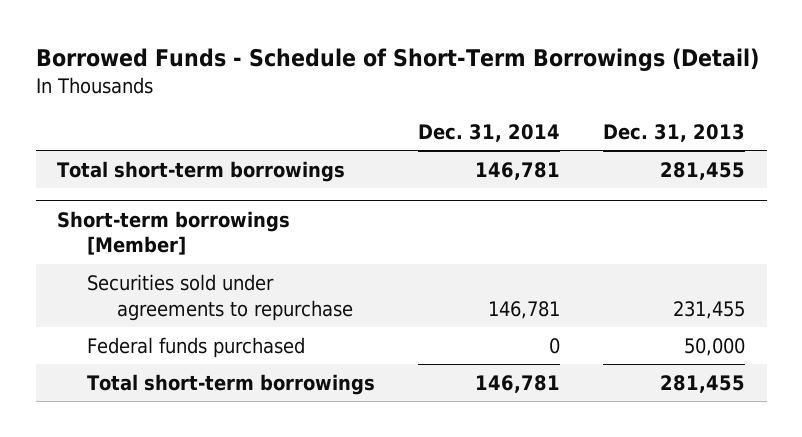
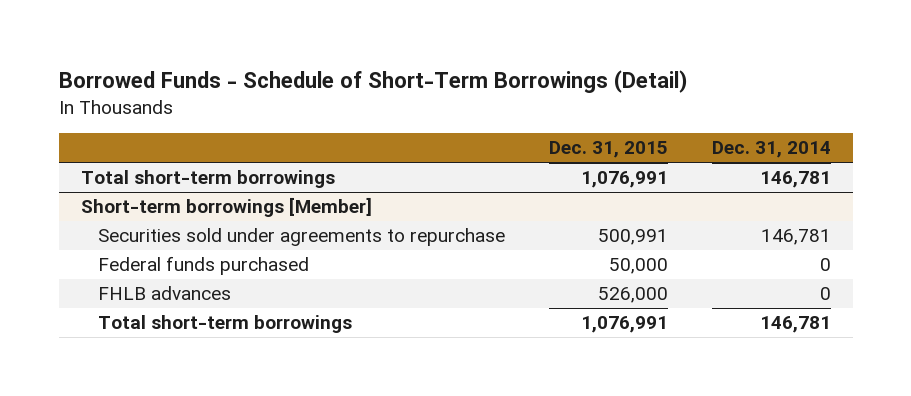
- | Dec. 31, 2014 | Dec. 31, 2013
+ | Dec. 31, 2015 | Dec. 31, 2014
@ Short-term borrowings [Member]
+ FHLB advances | 526,000 | 0

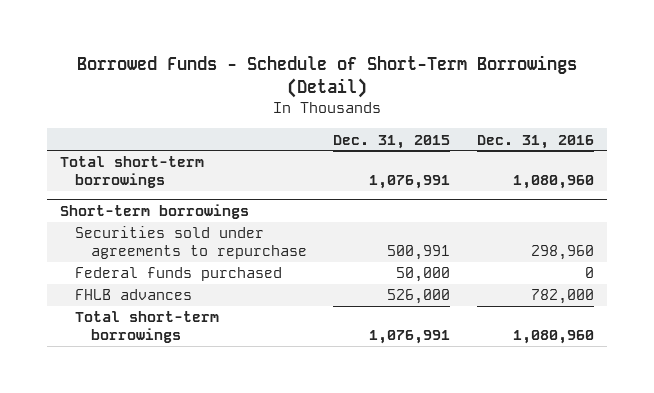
- | Dec. 31, 2015 | Dec. 31, 2014
+ | Dec. 31, 2015 | Dec. 31, 2016
- Short-term borrowings [Member]
+ Short-term borrowings

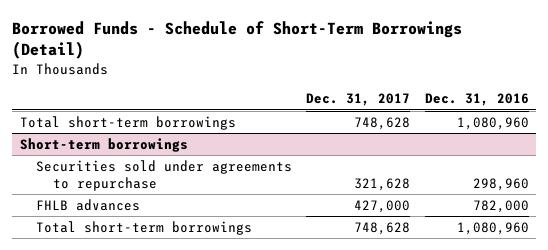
- | Dec. 31, 2015 | Dec. 31, 2016
+ | Dec. 31, 2017 | Dec. 31, 2016
@ Short-term borrowings
- Federal funds purchased | 50,000 | 0

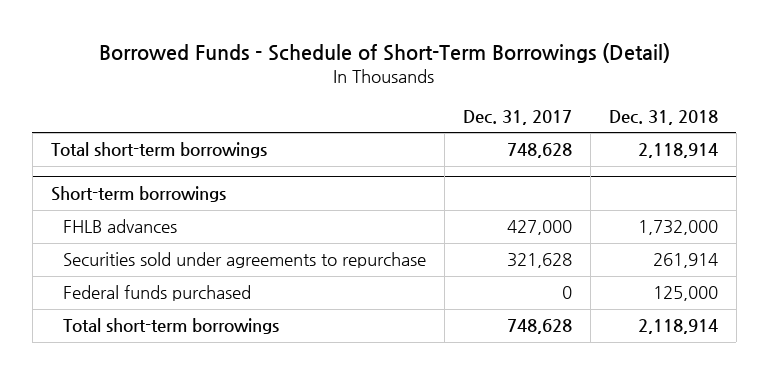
- | Dec. 31, 2017 | Dec. 31, 2016
+ | Dec. 31, 2017 | Dec. 31, 2018
@ Short-term borrowings
moved down: Securities sold under agreements to repurchase | 321,628 | 261,914
+ Federal funds purchased | 0 | 125,000

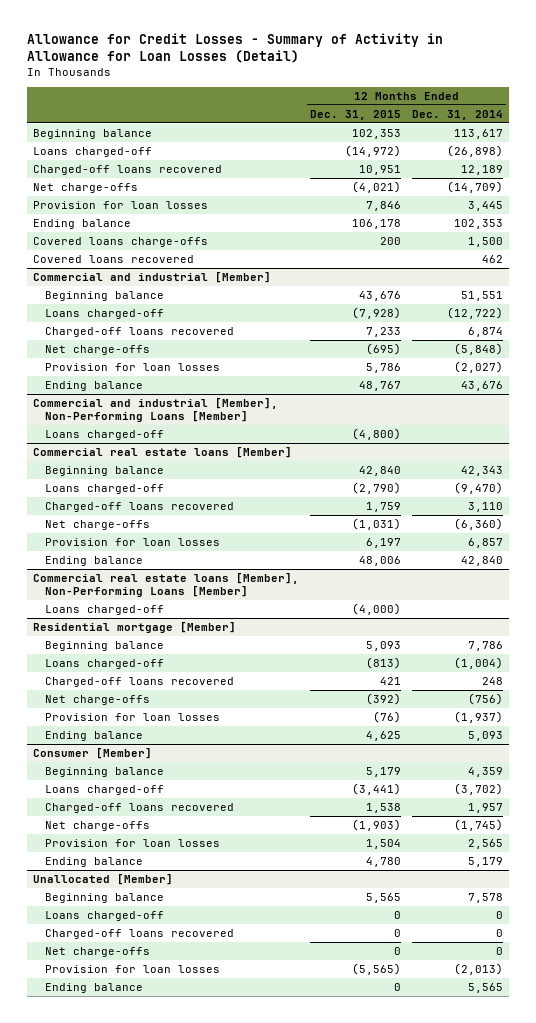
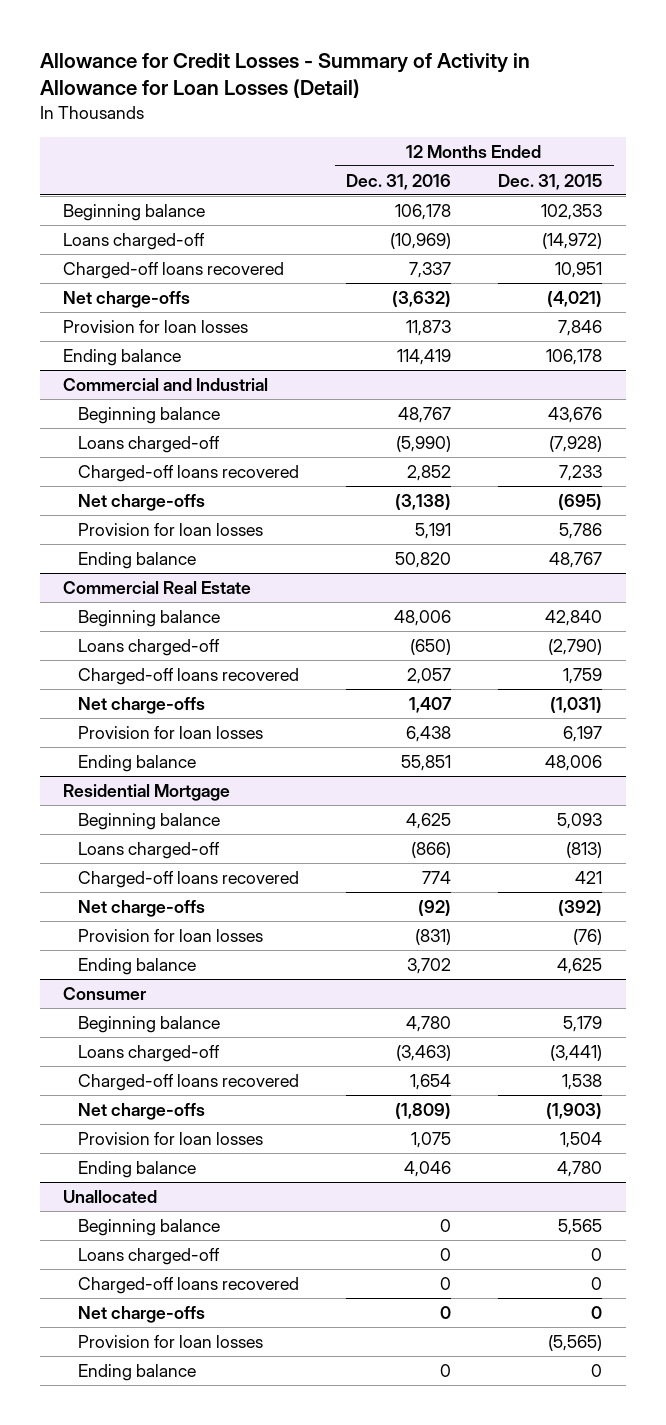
- | 12 Months Ended Dec. 31, 2015 | 12 Months Ended Dec. 31, 2014
+ | 12 Months Ended Dec. 31, 2016 | 12 Months Ended Dec. 31, 2015
- Covered loans charge-offs | 200 | 1,500
- Covered loans recovered | | 462
- Commercial and industrial [Member]
+ Commercial and Industrial
- Commercial and industrial [Member], Non-Performing Loans [Member]
- Loans charged-off | (4,800) |
- Commercial real estate loans [Member]
+ Commercial Real Estate
- Commercial real estate loans [Member], Non-Performing Loans [Member]
- Loans charged-off | (4,000) |
- Residential mortgage [Member]
+ Residential Mortgage
- Consumer [Member]
+ Consumer
- Unallocated [Member]
+ Unallocated

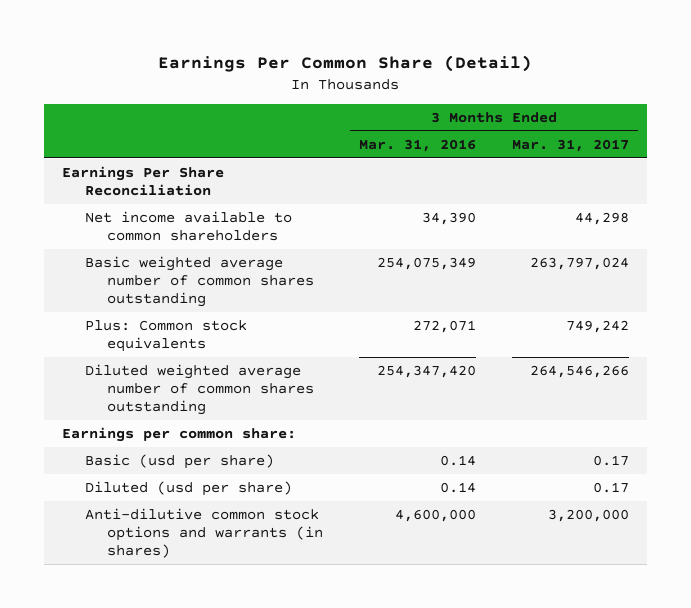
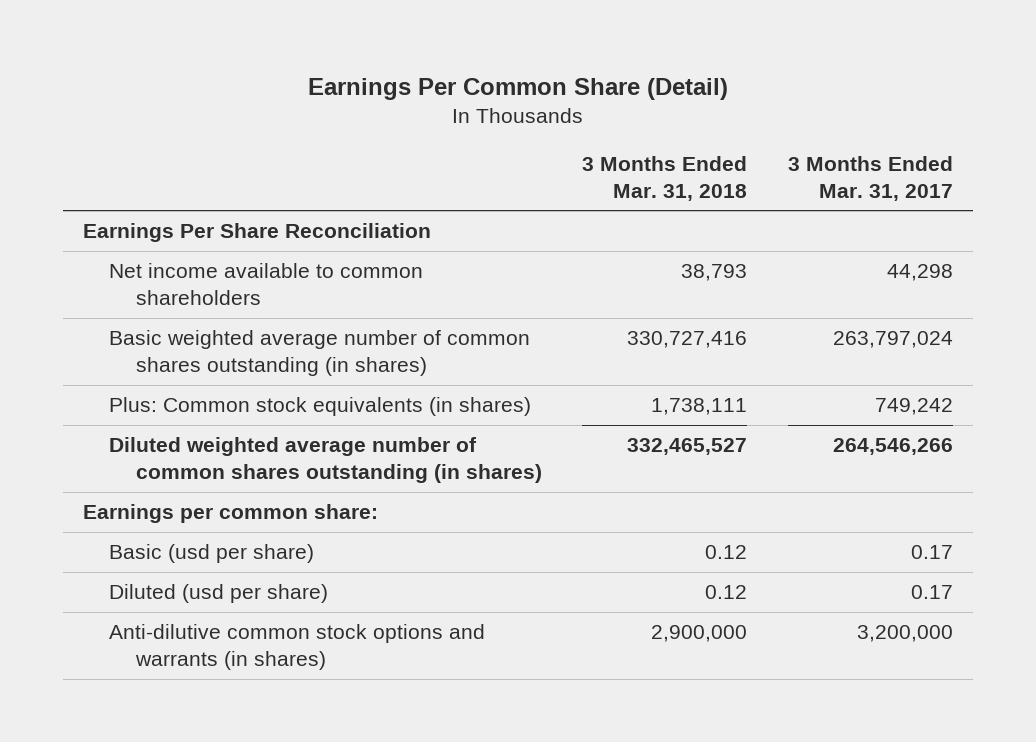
- | 3 Months Ended Mar. 31, 2016 | 3 Months Ended Mar. 31, 2017
+ | 3 Months Ended Mar. 31, 2018 | 3 Months Ended Mar. 31, 2017
- Basic weighted average number of common shares outstanding | 254,075,349 | 263,797,024
- Plus: Common stock equivalents | 272,071 | 749,242
- Diluted weighted average number of common shares outstanding | 254,347,420 | 264,546,266
+ Basic weighted average number of common shares outstanding (in shares) | 330,727,416 | 263,797,024
+ Plus: Common stock equivalents (in shares) | 1,738,111 | 749,242
+ Diluted weighted average number of common shares outstanding (in shares) | 332,465,527 | 264,546,266

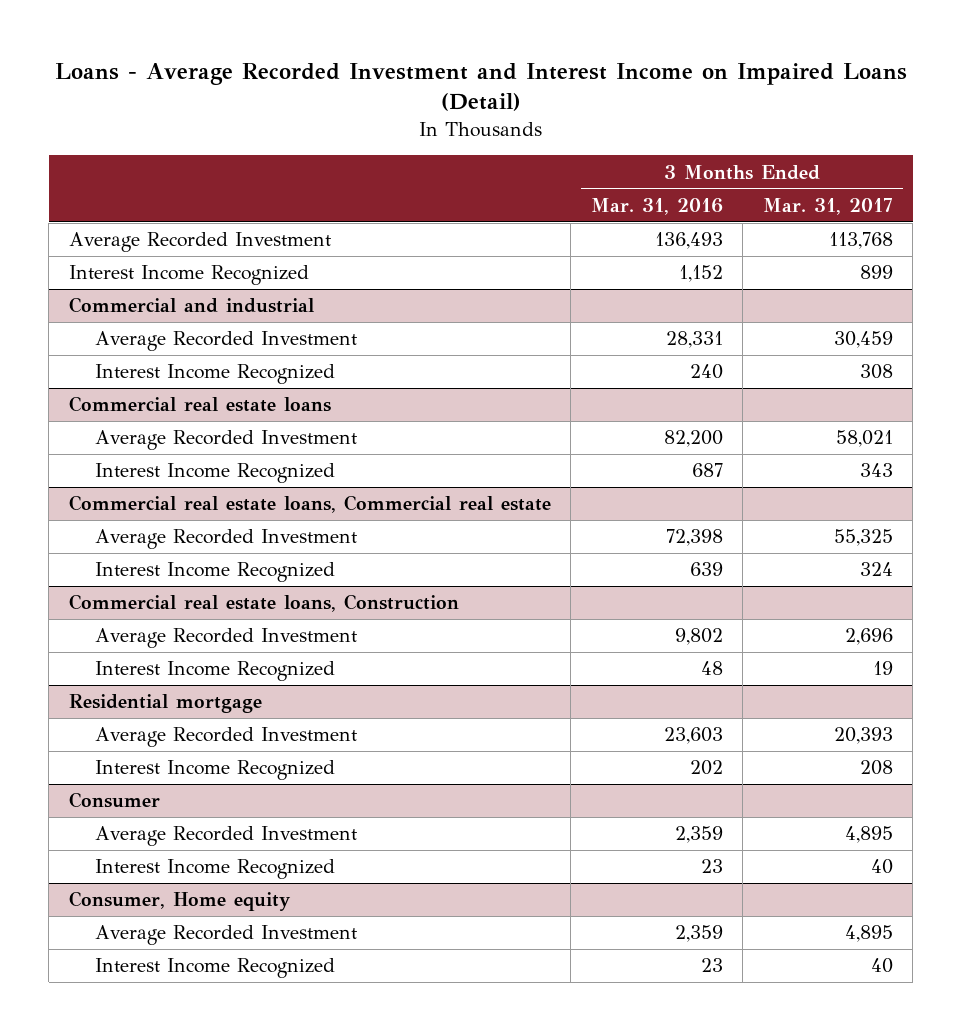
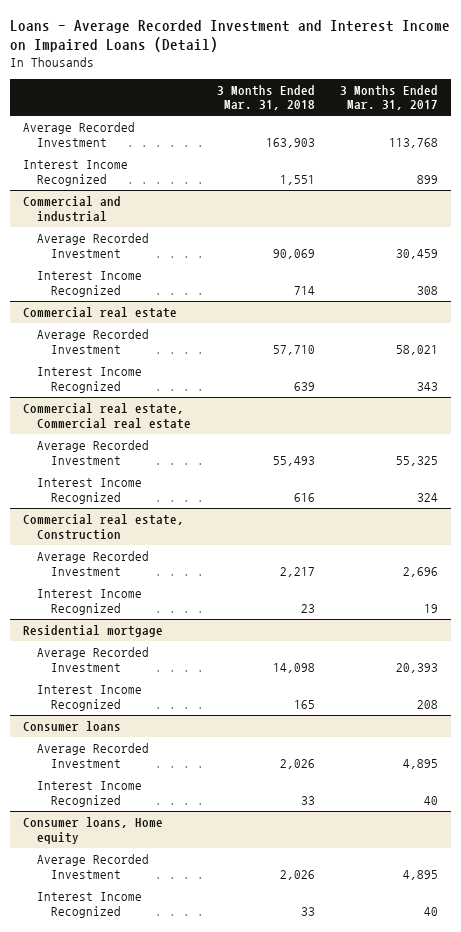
- | 3 Months Ended Mar. 31, 2016 | 3 Months Ended Mar. 31, 2017
+ | 3 Months Ended Mar. 31, 2018 | 3 Months Ended Mar. 31, 2017
- Commercial real estate loans
+ Commercial real estate
- Commercial real estate loans, Commercial real estate
+ Commercial real estate, Commercial real estate
- Commercial real estate loans, Construction
+ Commercial real estate, Construction
- Consumer
+ Consumer loans
- Consumer, Home equity
+ Consumer loans, Home equity

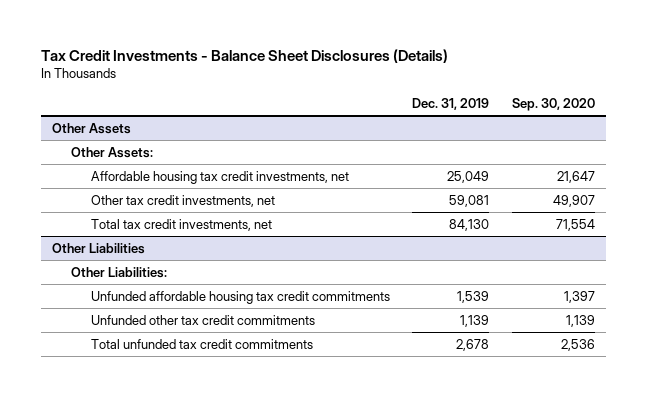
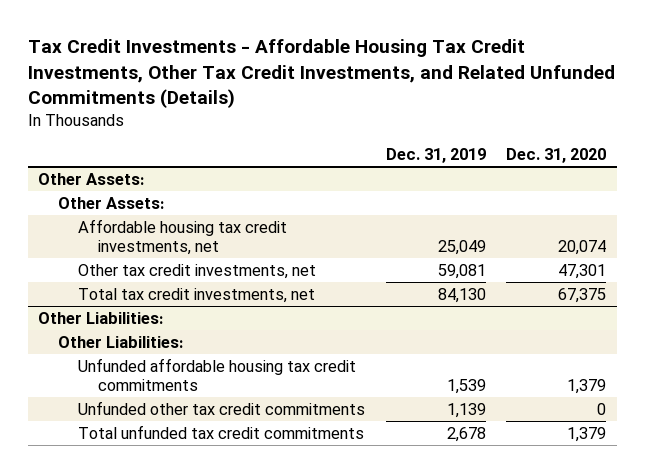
- Tax Credit Investments - Balance Sheet Disclosures (Details)
+ Tax Credit Investments - Affordable Housing Tax Credit Investments, Other Tax Credit Investments, and Related Unfunded Commitments (Details)
- | Dec. 31, 2019 | Sep. 30, 2020
+ | Dec. 31, 2019 | Dec. 31, 2020
- Other Assets
+ Other Assets:
- Other Liabilities
+ Other Liabilities:

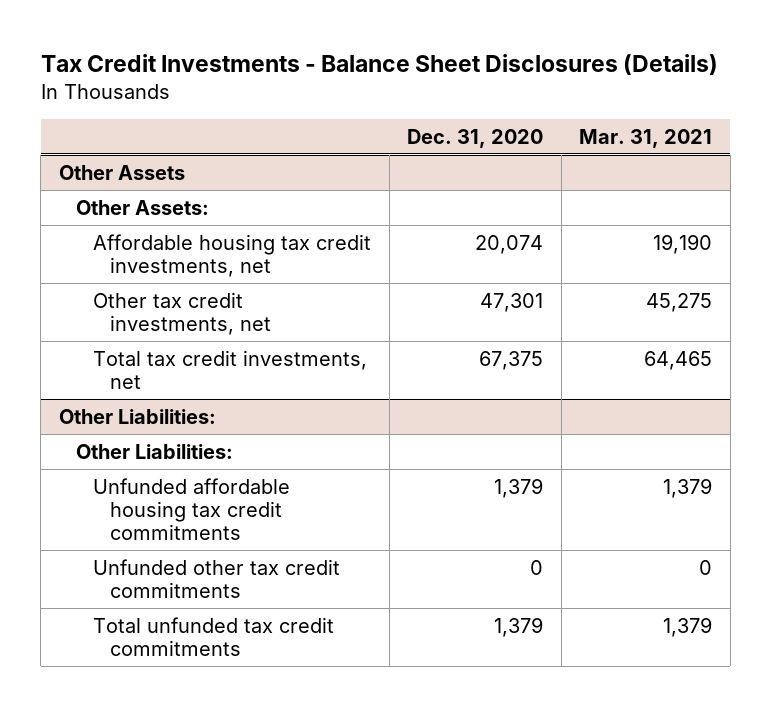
- Tax Credit Investments - Affordable Housing Tax Credit Investments, Other Tax Credit Investments, and Related Unfunded Commitments (Details)
+ Tax Credit Investments - Balance Sheet Disclosures (Details)
- | Dec. 31, 2019 | Dec. 31, 2020
+ | Dec. 31, 2020 | Mar. 31, 2021
- Other Assets:
+ Other Assets

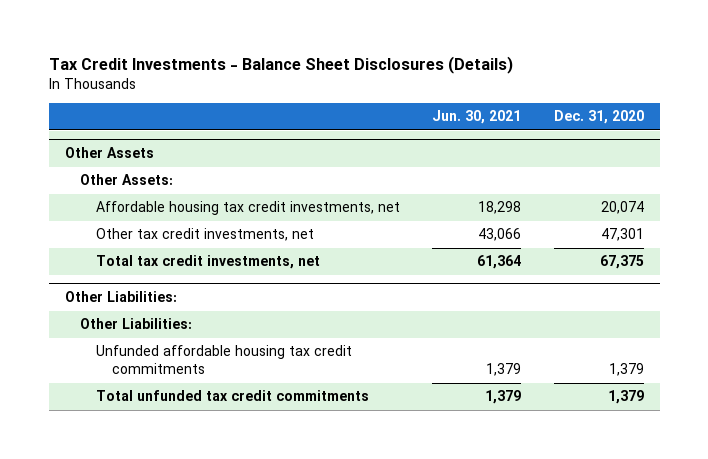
- | Dec. 31, 2020 | Mar. 31, 2021
+ | Jun. 30, 2021 | Dec. 31, 2020
@ Other Liabilities:
- Unfunded other tax credit commitments | 0 | 0

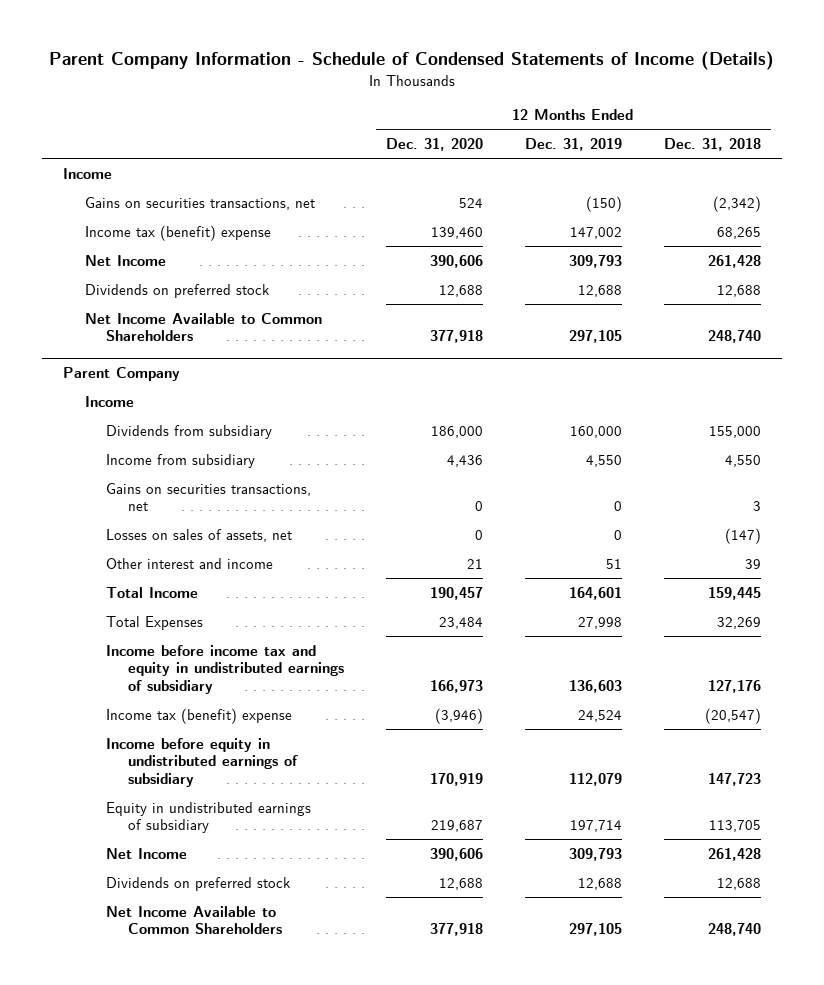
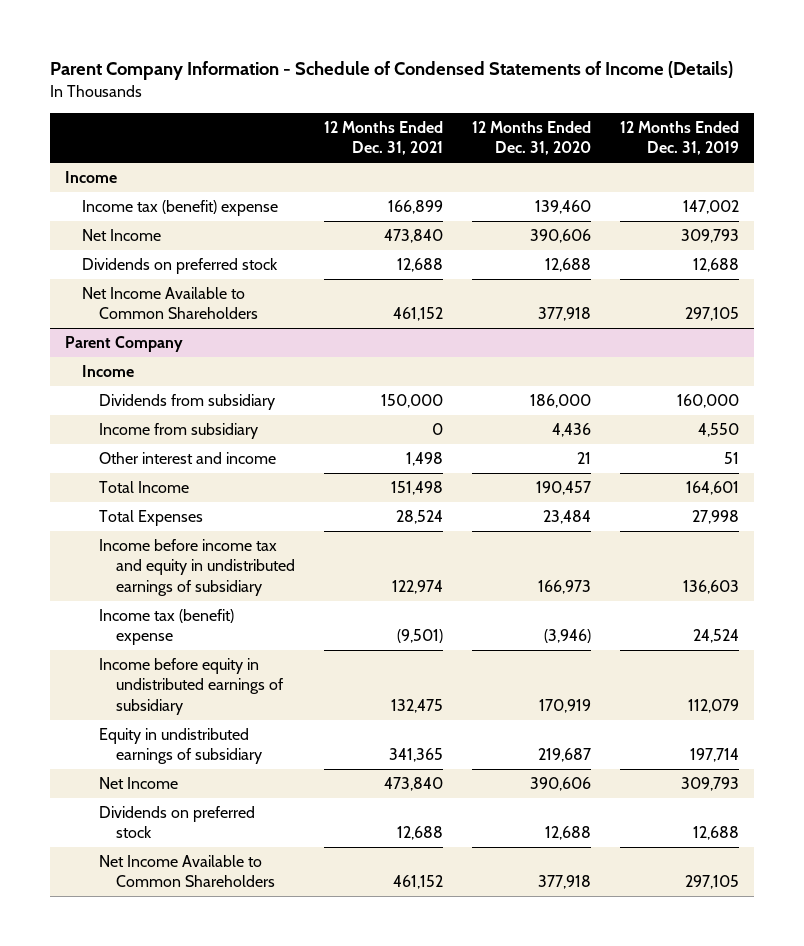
- | 12 Months Ended Dec. 31, 2020 | 12 Months Ended Dec. 31, 2019 | 12 Months Ended Dec. 31, 2018
+ | 12 Months Ended Dec. 31, 2021 | 12 Months Ended Dec. 31, 2020 | 12 Months Ended Dec. 31, 2019
- Gains on securities transactions, net | 524 | (150) | (2,342)
@ Parent Company
- Gains on securities transactions, net | 0 | 0 | 3
- Losses on sales of assets, net | 0 | 0 | (147)

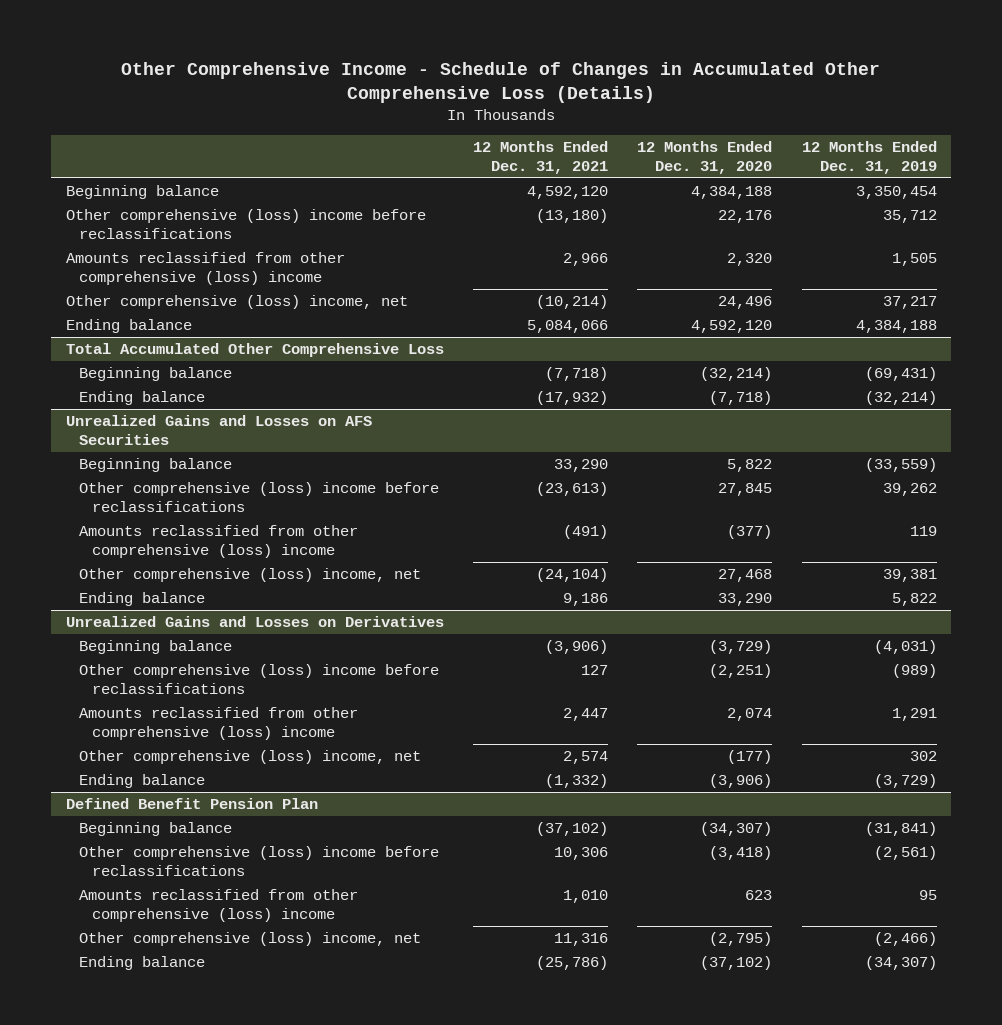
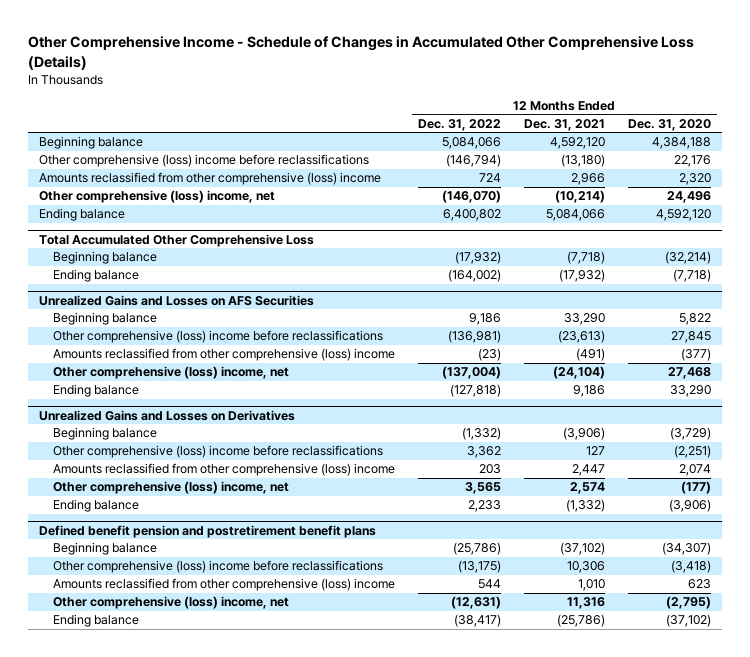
- | 12 Months Ended Dec. 31, 2021 | 12 Months Ended Dec. 31, 2020 | 12 Months Ended Dec. 31, 2019
+ | 12 Months Ended Dec. 31, 2022 | 12 Months Ended Dec. 31, 2021 | 12 Months Ended Dec. 31, 2020
- Defined Benefit Pension Plan
+ Defined benefit pension and postretirement benefit plans

